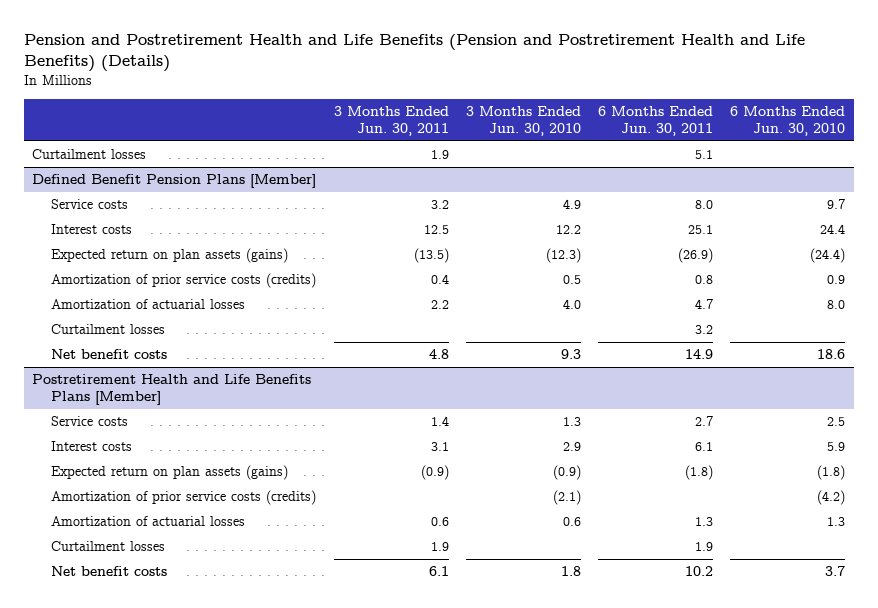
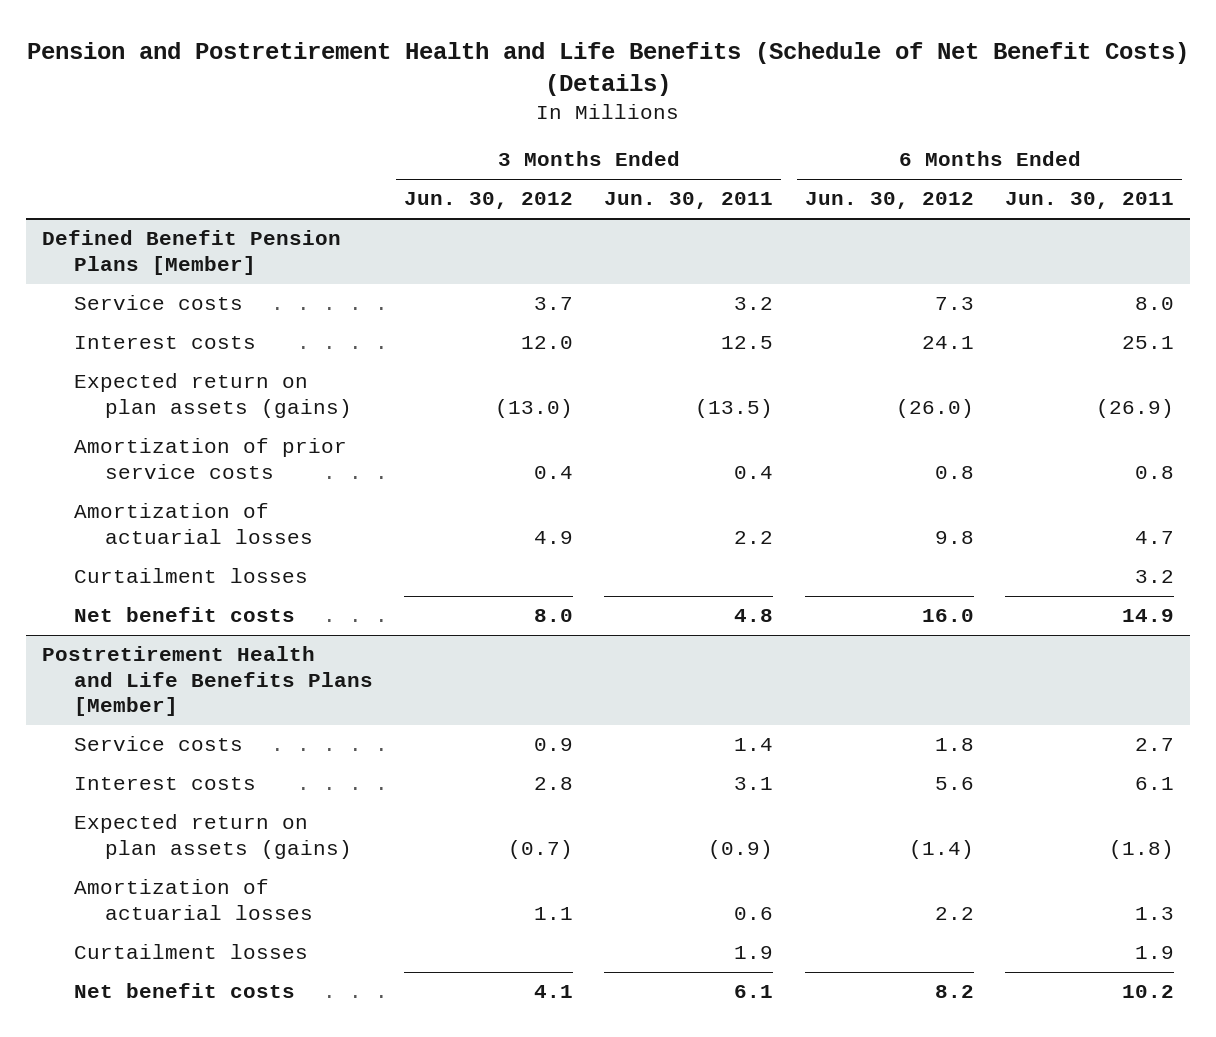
- Pension and Postretirement Health and Life Benefits (Pension and Postretirement Health and Life Benefits) (Details)
+ Pension and Postretirement Health and Life Benefits (Schedule of Net Benefit Costs) (Details)
- | 3 Months Ended Jun. 30, 2011 | 3 Months Ended Jun. 30, 2010 | 6 Months Ended Jun. 30, 2011 | 6 Months Ended Jun. 30, 2010
+ | 3 Months Ended Jun. 30, 2012 | 3 Months Ended Jun. 30, 2011 | 6 Months Ended Jun. 30, 2012 | 6 Months Ended Jun. 30, 2011
- Curtailment losses | 1.9 | | 5.1 |
@ Defined Benefit Pension Plans [Member]
- Amortization of prior service costs (credits) | 0.4 | 0.5 | 0.8 | 0.9
+ Amortization of prior service costs | 0.4 | 0.4 | 0.8 | 0.8
@ Postretirement Health and Life Benefits Plans [Member]
- Amortization of prior service costs (credits) | | (2.1) | | (4.2)

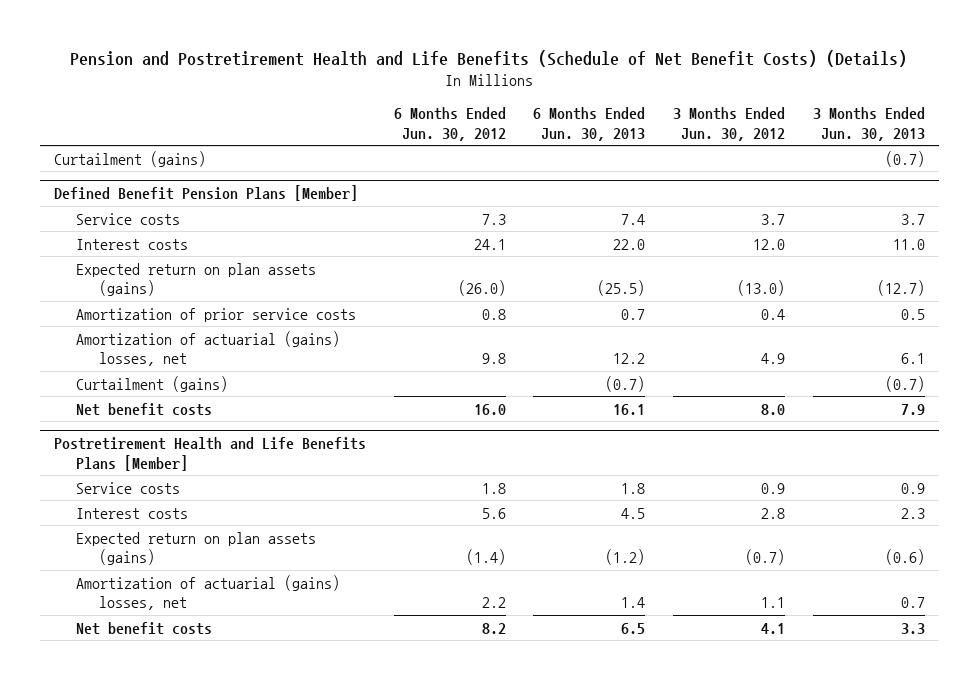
- | 3 Months Ended Jun. 30, 2012 | 3 Months Ended Jun. 30, 2011 | 6 Months Ended Jun. 30, 2012 | 6 Months Ended Jun. 30, 2011
+ | 6 Months Ended Jun. 30, 2012 | 6 Months Ended Jun. 30, 2013 | 3 Months Ended Jun. 30, 2012 | 3 Months Ended Jun. 30, 2013
+ Curtailment (gains) | | | | (0.7)
@ Defined Benefit Pension Plans [Member]
- Amortization of actuarial losses | 4.9 | 2.2 | 9.8 | 4.7
- Curtailment losses | | | | 3.2
+ Amortization of actuarial (gains) losses, net | 9.8 | 12.2 | 4.9 | 6.1
+ Curtailment (gains) | | (0.7) | | (0.7)
@ Postretirement Health and Life Benefits Plans [Member]
- Amortization of actuarial losses | 1.1 | 0.6 | 2.2 | 1.3
- Curtailment losses | | 1.9 | | 1.9
+ Amortization of actuarial (gains) losses, net | 2.2 | 1.4 | 1.1 | 0.7

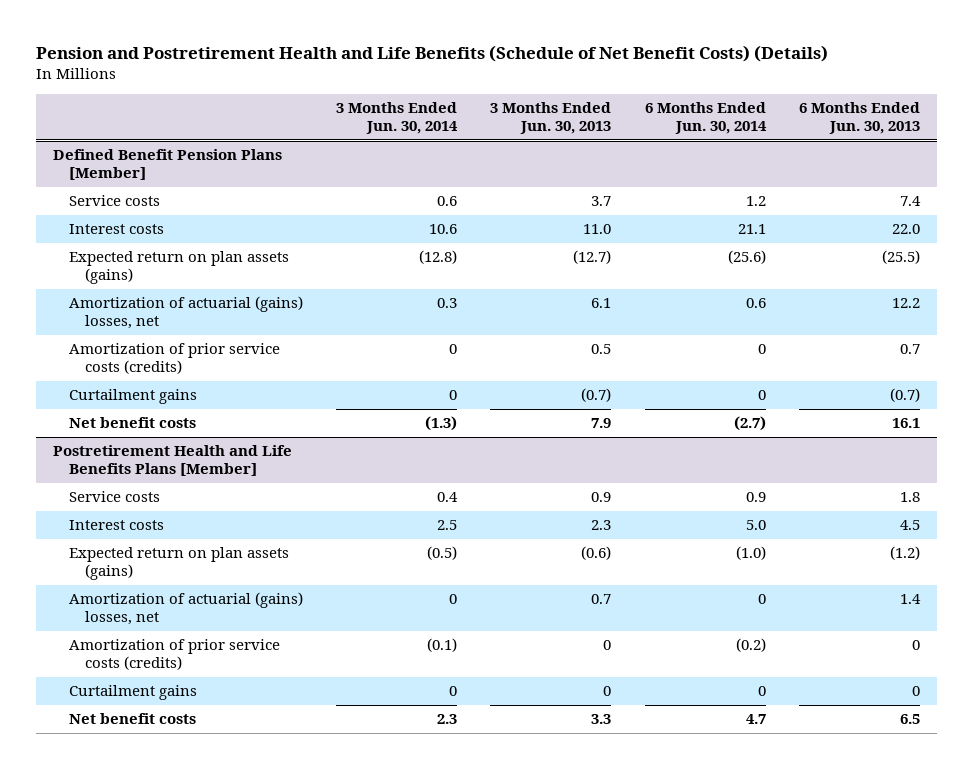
- | 6 Months Ended Jun. 30, 2012 | 6 Months Ended Jun. 30, 2013 | 3 Months Ended Jun. 30, 2012 | 3 Months Ended Jun. 30, 2013
+ | 3 Months Ended Jun. 30, 2014 | 3 Months Ended Jun. 30, 2013 | 6 Months Ended Jun. 30, 2014 | 6 Months Ended Jun. 30, 2013
- Curtailment (gains) | | | | (0.7)
@ Defined Benefit Pension Plans [Member]
- Amortization of prior service costs | 0.8 | 0.7 | 0.4 | 0.5
- Curtailment (gains) | | (0.7) | | (0.7)
+ Amortization of prior service costs (credits) | 0 | 0.5 | 0 | 0.7
+ Curtailment gains | 0 | (0.7) | 0 | (0.7)
@ Postretirement Health and Life Benefits Plans [Member]
+ Amortization of prior service costs (credits) | (0.1) | 0 | (0.2) | 0
+ Curtailment gains | 0 | 0 | 0 | 0

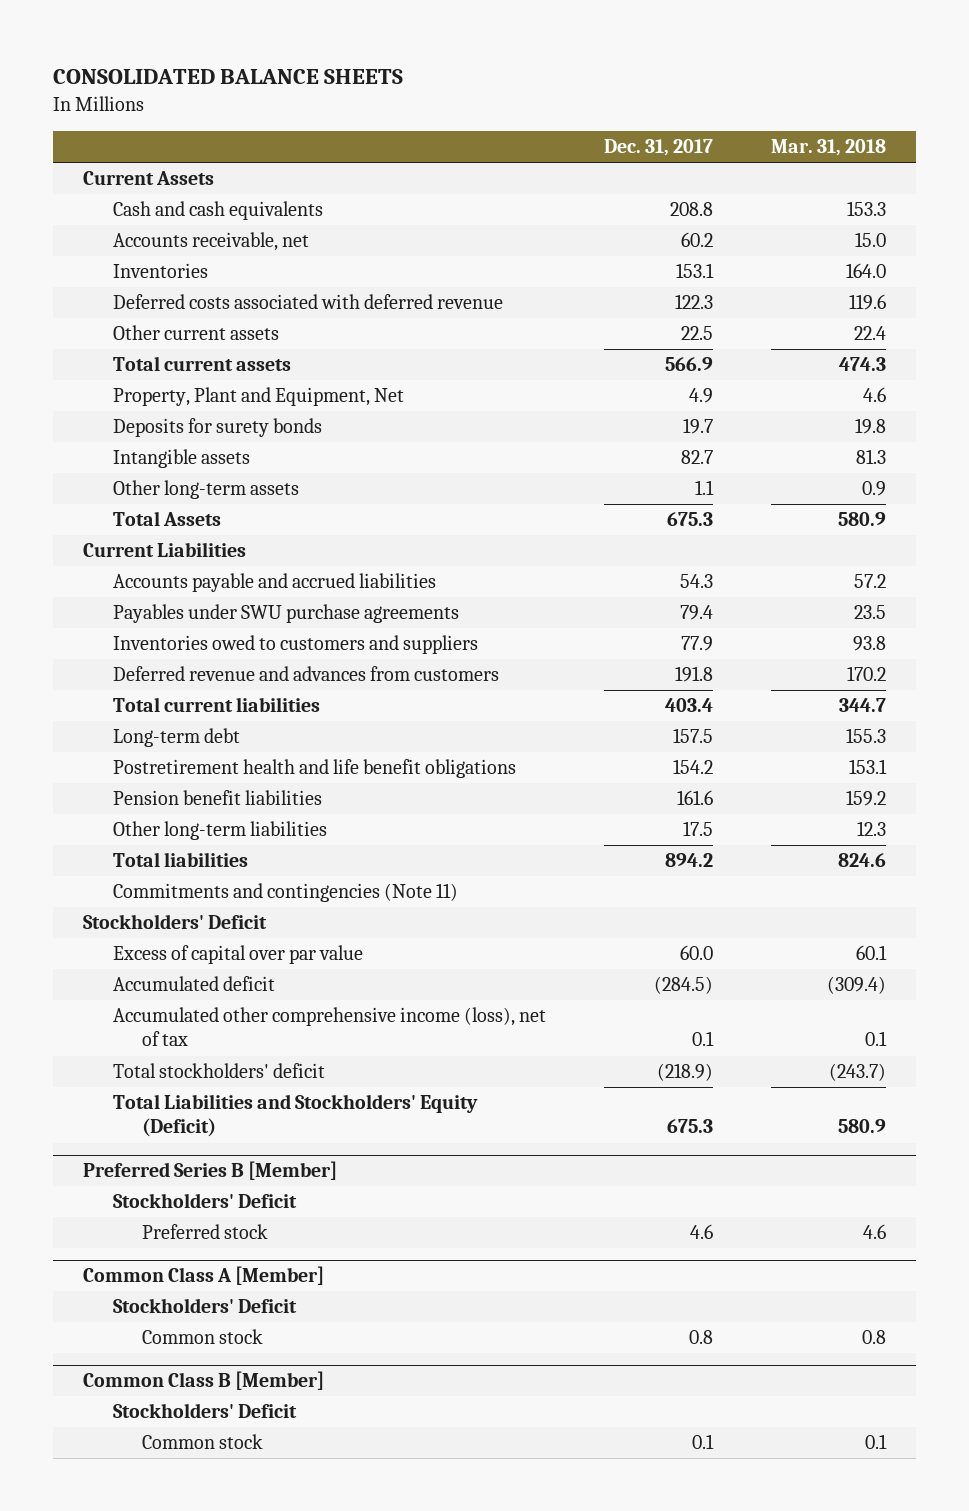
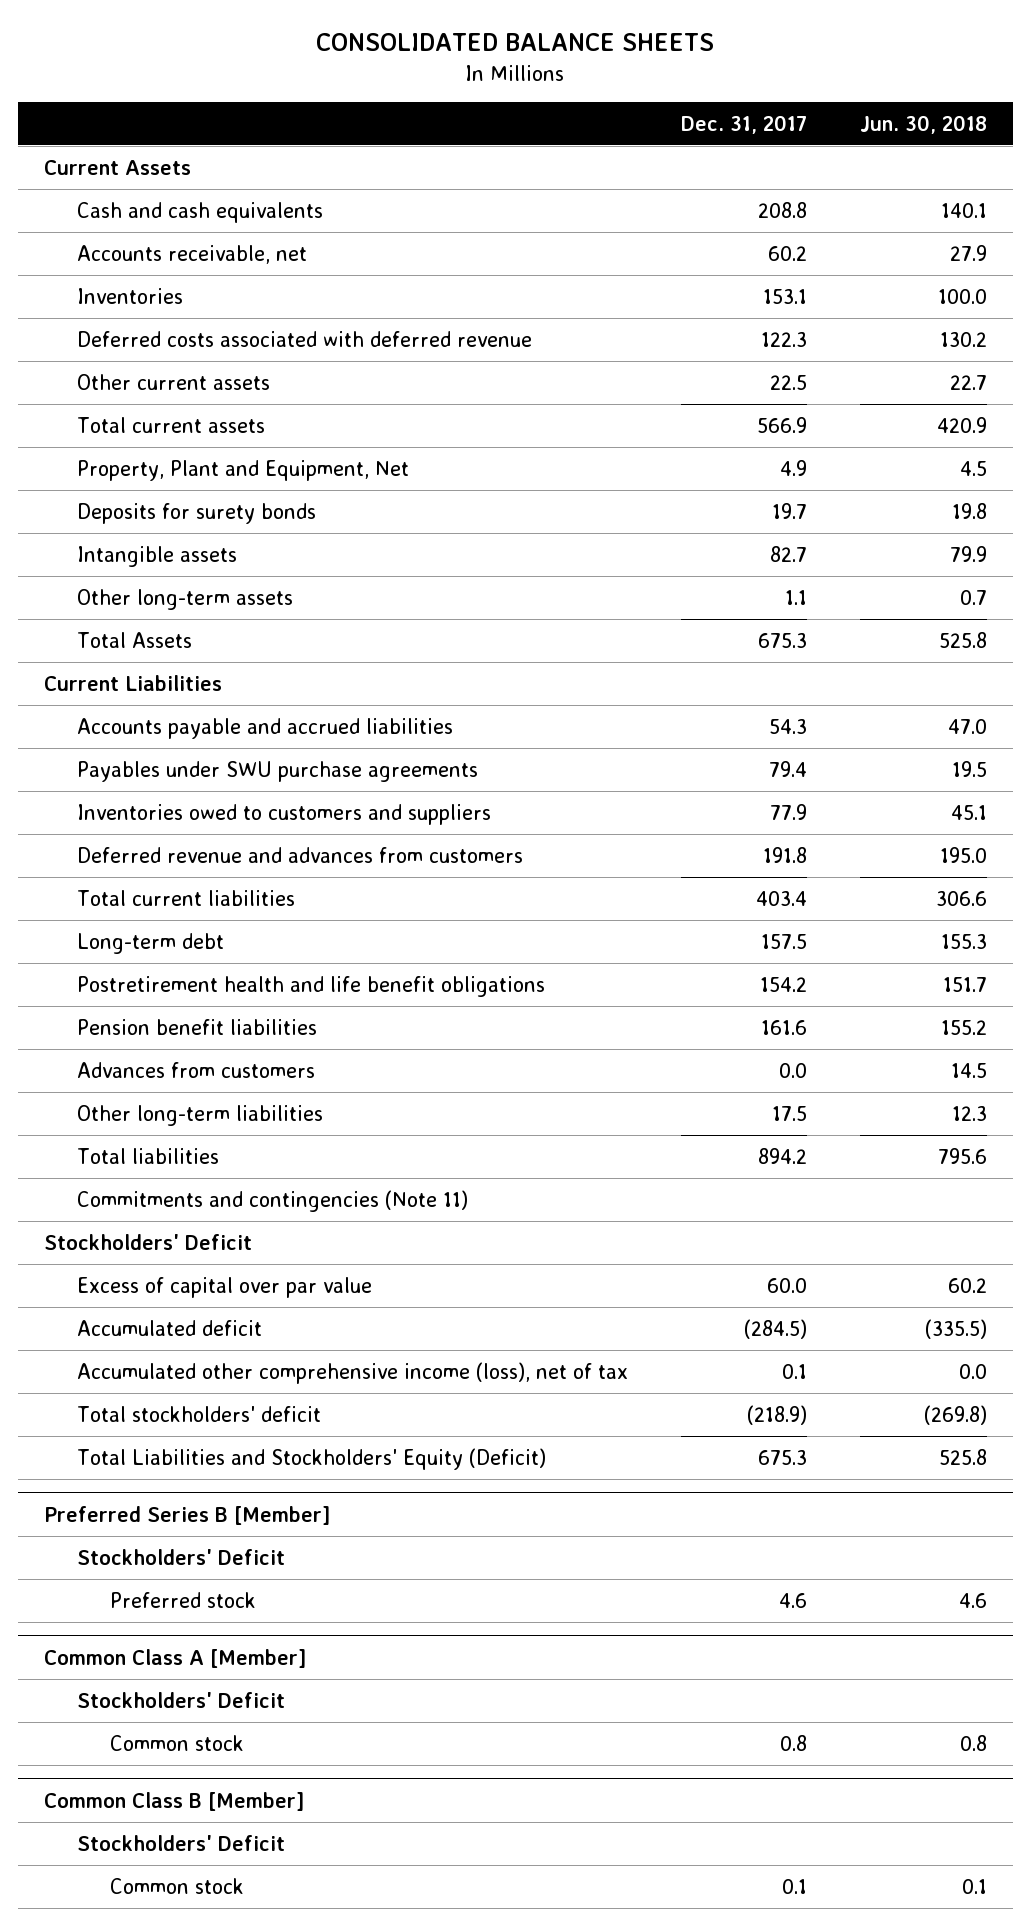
- | Dec. 31, 2017 | Mar. 31, 2018
+ | Dec. 31, 2017 | Jun. 30, 2018
+ Advances from customers | 0.0 | 14.5

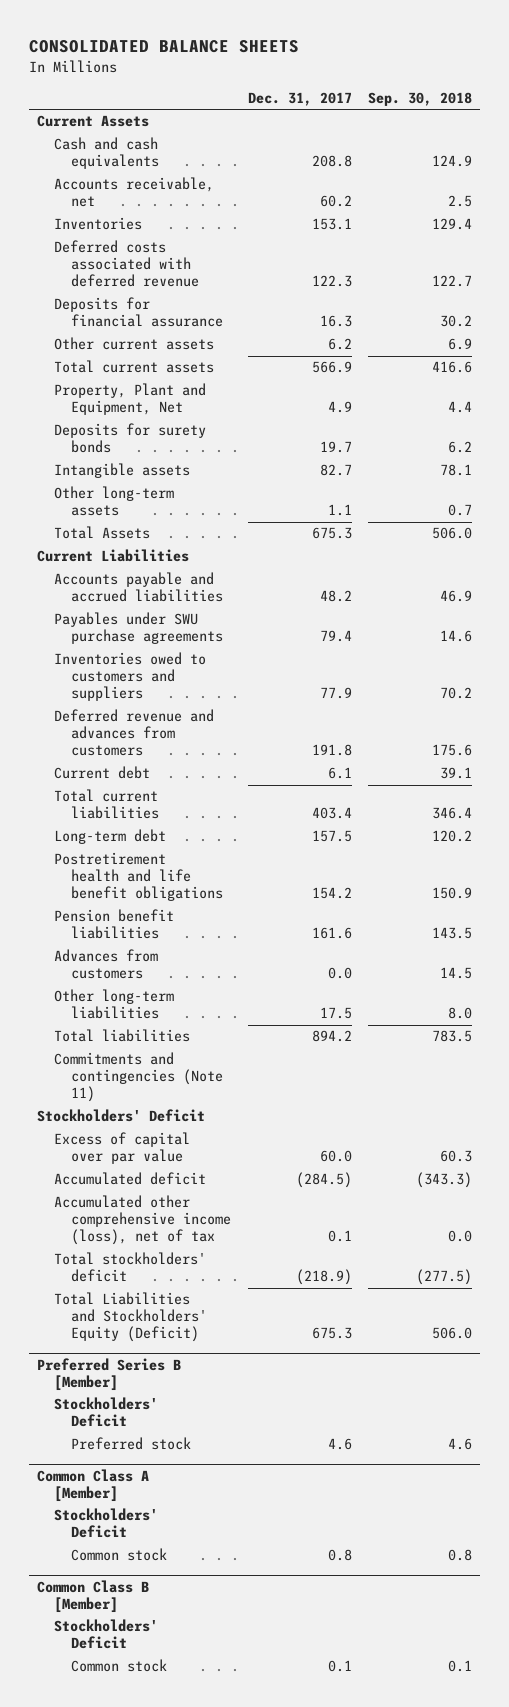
- | Dec. 31, 2017 | Jun. 30, 2018
+ | Dec. 31, 2017 | Sep. 30, 2018
- Other current assets | 22.5 | 22.7
+ Deposits for financial assurance | 16.3 | 30.2
+ Other current assets | 6.2 | 6.9
- Accounts payable and accrued liabilities | 54.3 | 47.0
+ Accounts payable and accrued liabilities | 48.2 | 46.9
+ Current debt | 6.1 | 39.1

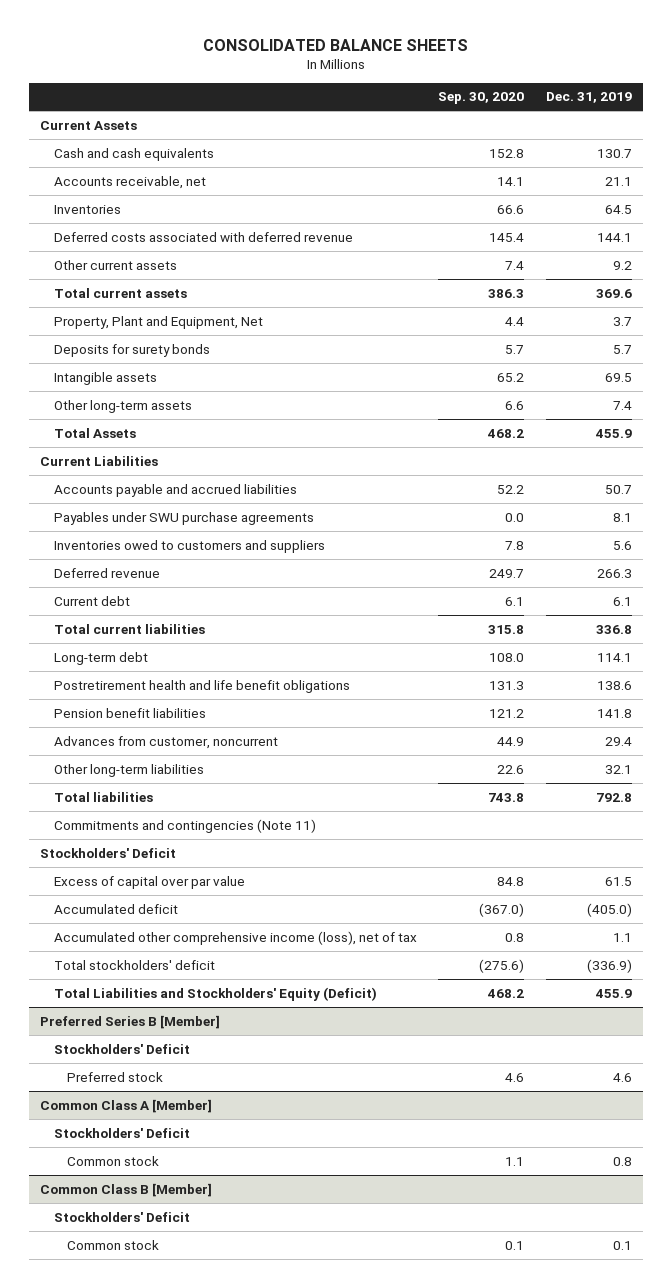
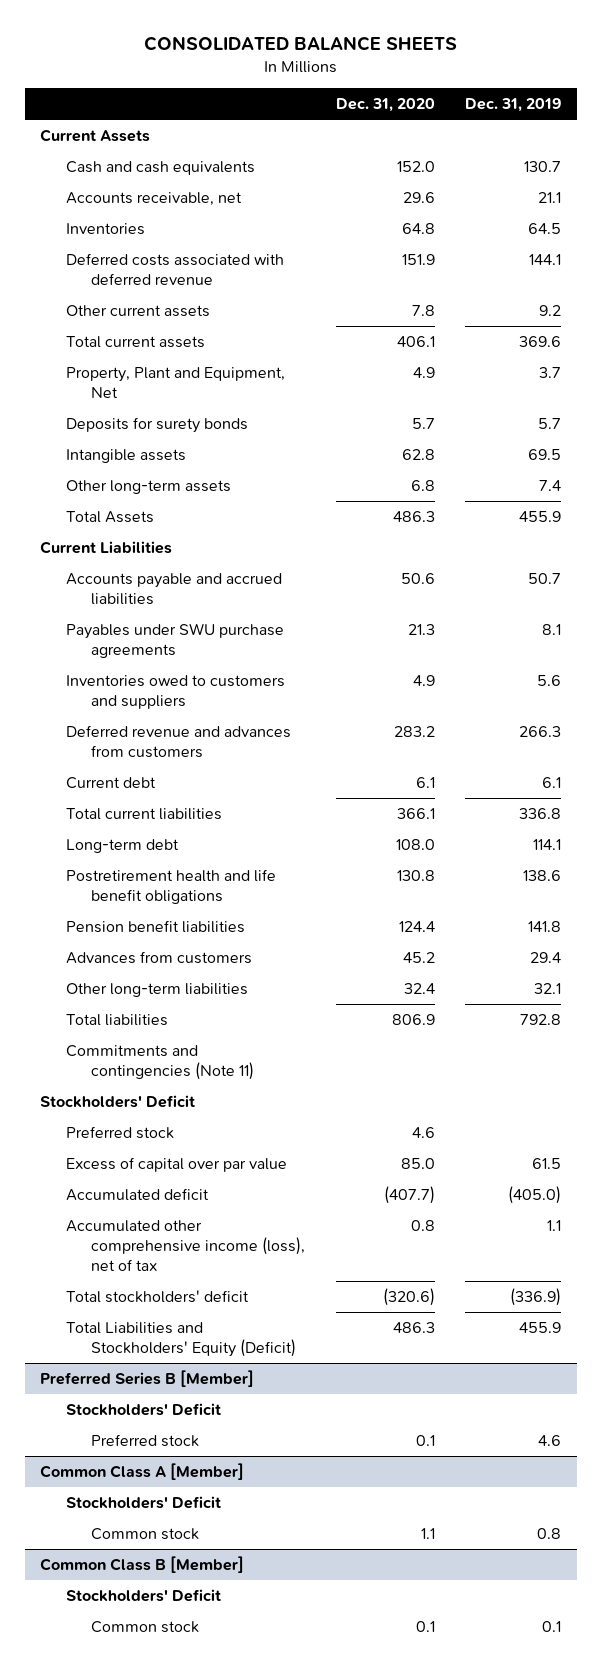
- | Sep. 30, 2020 | Dec. 31, 2019
+ | Dec. 31, 2020 | Dec. 31, 2019
- Deferred revenue | 249.7 | 266.3
+ Deferred revenue and advances from customers | 283.2 | 266.3
- Advances from customer, noncurrent | 44.9 | 29.4
+ Advances from customers | 45.2 | 29.4
+ Preferred stock | 4.6 |

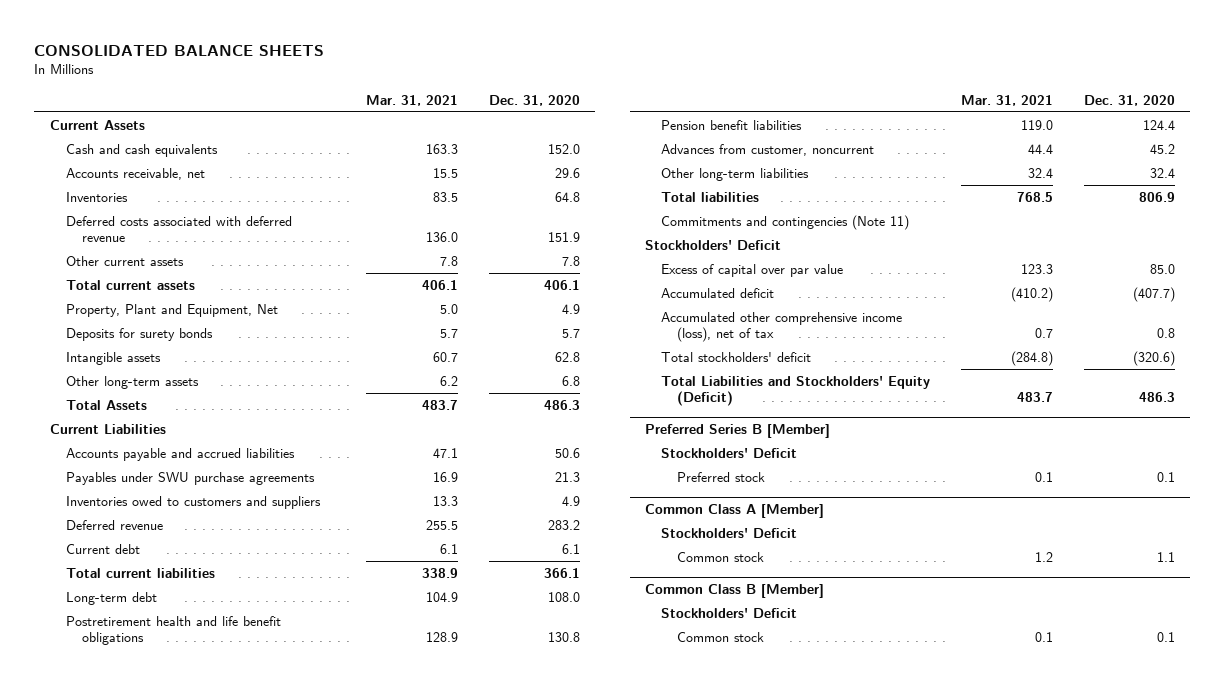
- | Dec. 31, 2020 | Dec. 31, 2019
+ | Mar. 31, 2021 | Dec. 31, 2020
- Deferred revenue and advances from customers | 283.2 | 266.3
+ Deferred revenue | 255.5 | 283.2
- Advances from customers | 45.2 | 29.4
+ Advances from customer, noncurrent | 44.4 | 45.2
- Preferred stock | 4.6 |

